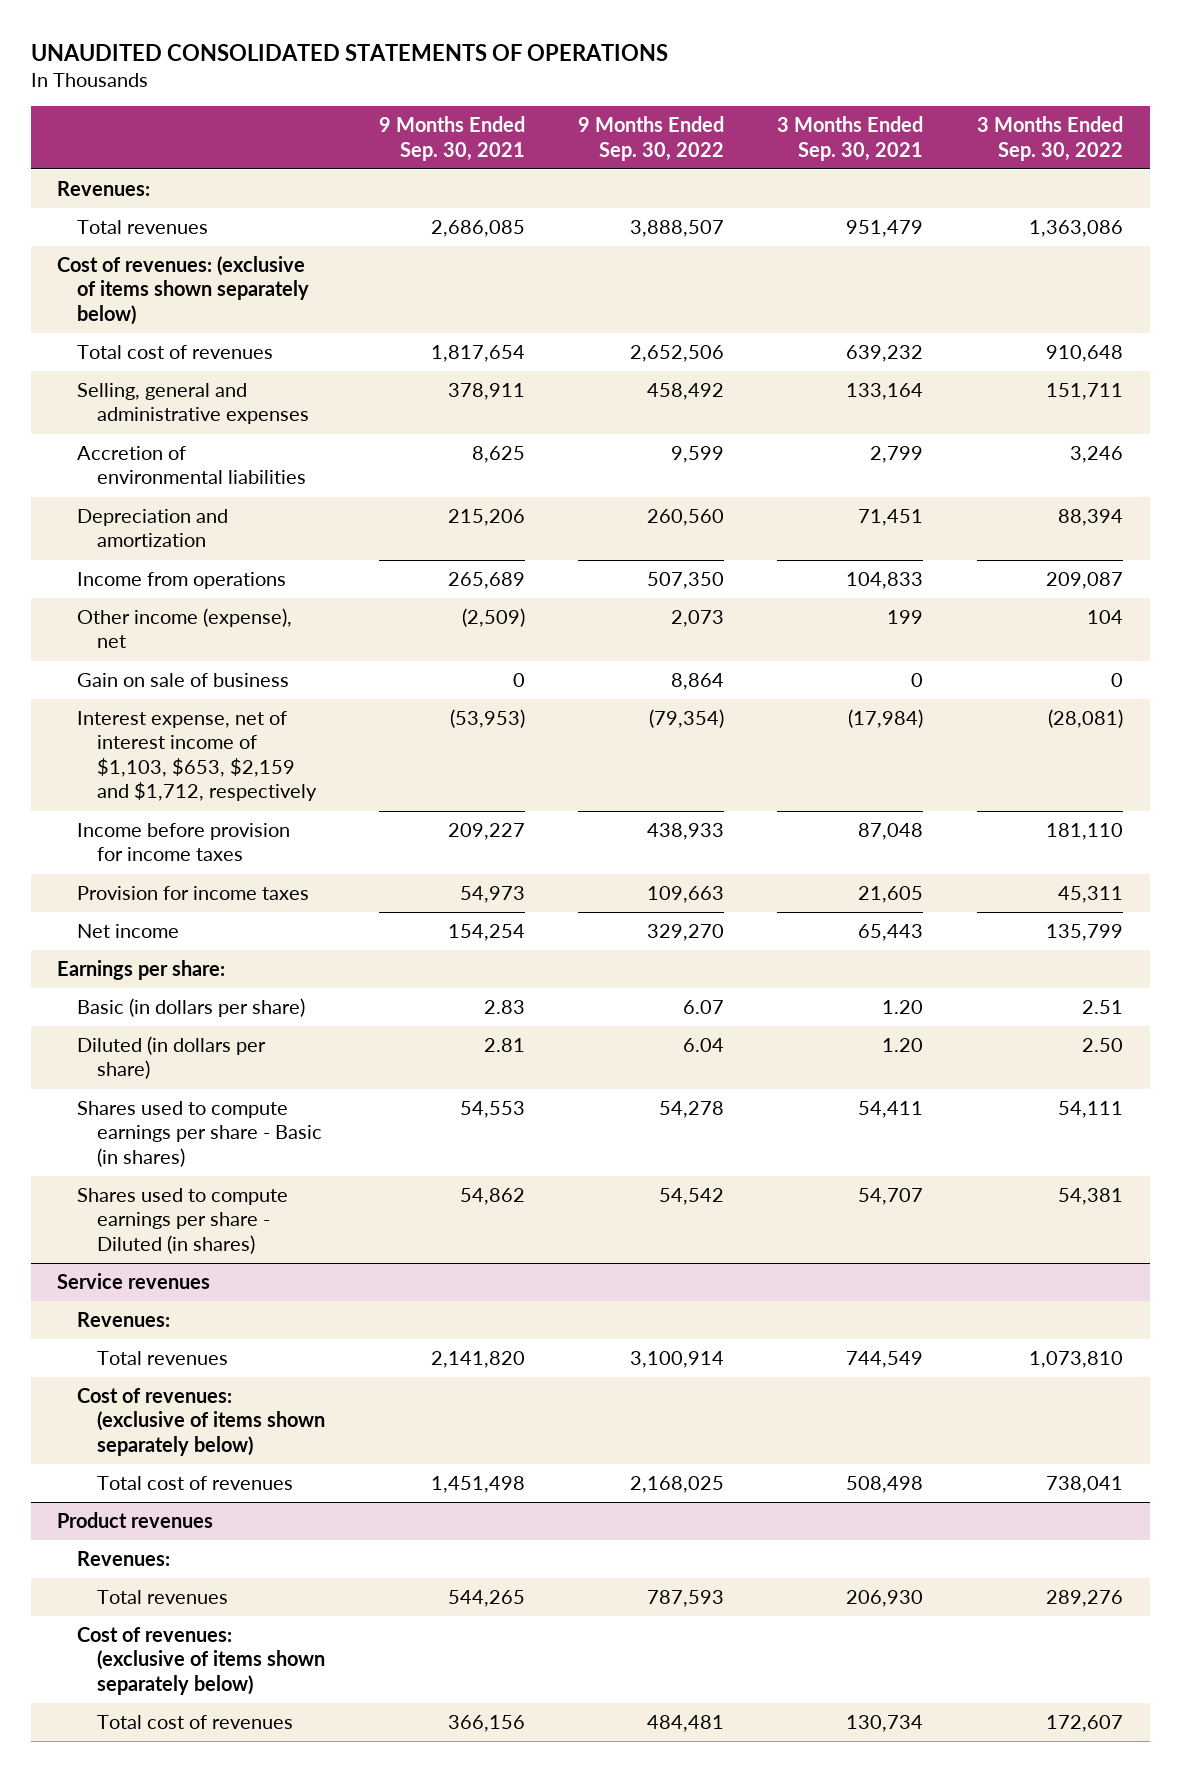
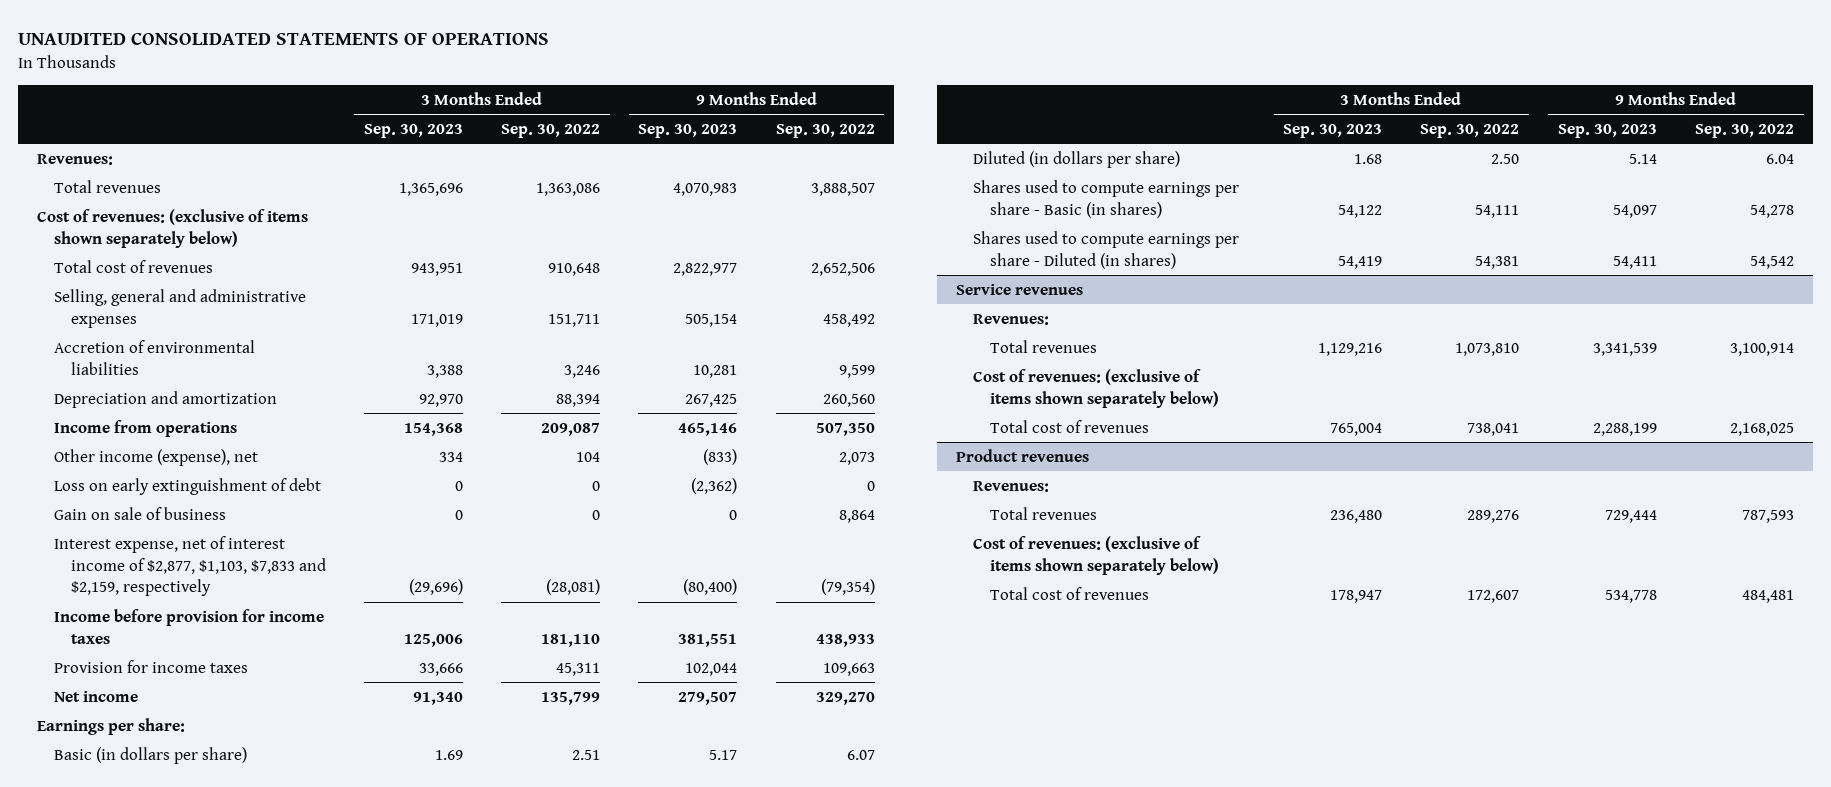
- | 9 Months Ended Sep. 30, 2021 | 9 Months Ended Sep. 30, 2022 | 3 Months Ended Sep. 30, 2021 | 3 Months Ended Sep. 30, 2022
+ | 3 Months Ended Sep. 30, 2023 | 3 Months Ended Sep. 30, 2022 | 9 Months Ended Sep. 30, 2023 | 9 Months Ended Sep. 30, 2022
+ Loss on early extinguishment of debt | 0 | 0 | (2,362) | 0
- Interest expense, net of interest income of $1,103, $653, $2,159 and $1,712, respectively | (53,953) | (79,354) | (17,984) | (28,081)
+ Interest expense, net of interest income of $2,877, $1,103, $7,833 and $2,159, respectively | (29,696) | (28,081) | (80,400) | (79,354)

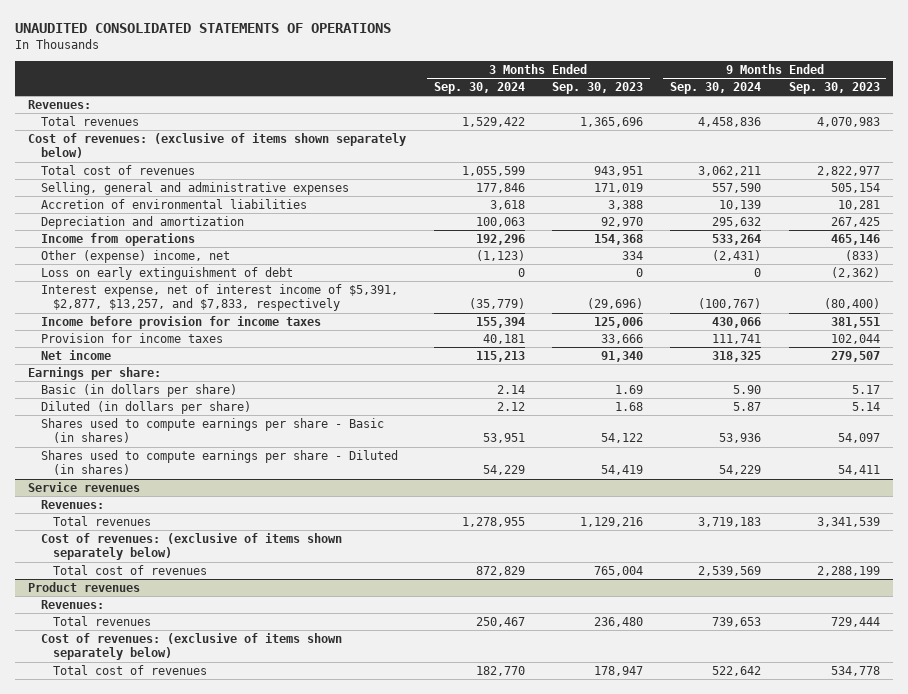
- | 3 Months Ended Sep. 30, 2023 | 3 Months Ended Sep. 30, 2022 | 9 Months Ended Sep. 30, 2023 | 9 Months Ended Sep. 30, 2022
+ | 3 Months Ended Sep. 30, 2024 | 3 Months Ended Sep. 30, 2023 | 9 Months Ended Sep. 30, 2024 | 9 Months Ended Sep. 30, 2023
- Other income (expense), net | 334 | 104 | (833) | 2,073
+ Other (expense) income, net | (1,123) | 334 | (2,431) | (833)
- Gain on sale of business | 0 | 0 | 0 | 8,864
- Interest expense, net of interest income of $2,877, $1,103, $7,833 and $2,159, respectively | (29,696) | (28,081) | (80,400) | (79,354)
+ Interest expense, net of interest income of $5,391, $2,877, $13,257, and $7,833, respectively | (35,779) | (29,696) | (100,767) | (80,400)

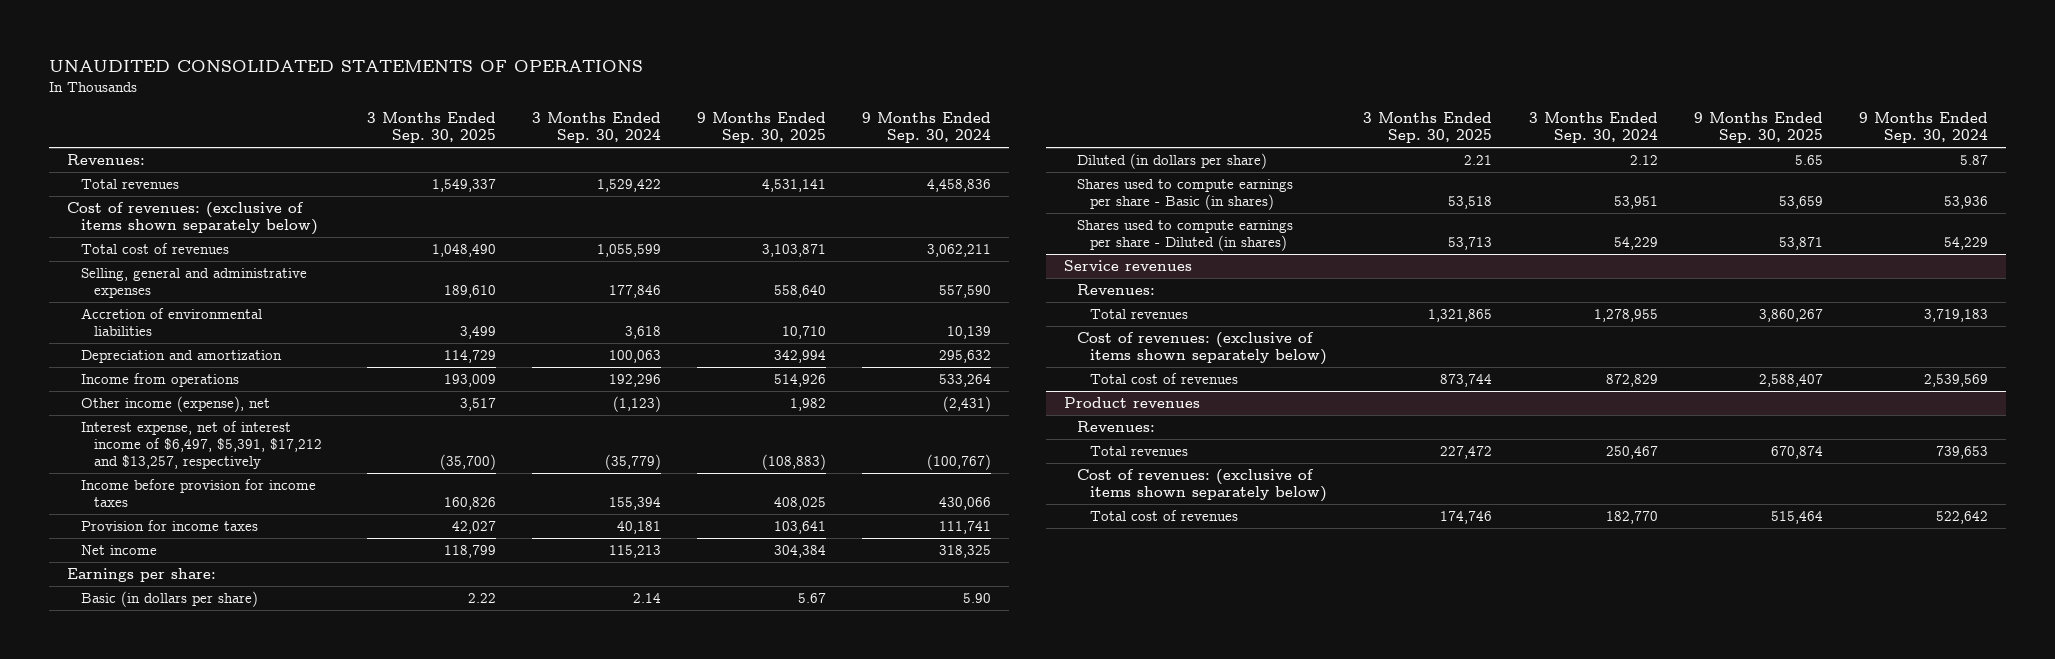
- | 3 Months Ended Sep. 30, 2024 | 3 Months Ended Sep. 30, 2023 | 9 Months Ended Sep. 30, 2024 | 9 Months Ended Sep. 30, 2023
+ | 3 Months Ended Sep. 30, 2025 | 3 Months Ended Sep. 30, 2024 | 9 Months Ended Sep. 30, 2025 | 9 Months Ended Sep. 30, 2024
- Other (expense) income, net | (1,123) | 334 | (2,431) | (833)
- Loss on early extinguishment of debt | 0 | 0 | 0 | (2,362)
- Interest expense, net of interest income of $5,391, $2,877, $13,257, and $7,833, respectively | (35,779) | (29,696) | (100,767) | (80,400)
+ Other income (expense), net | 3,517 | (1,123) | 1,982 | (2,431)
+ Interest expense, net of interest income of $6,497, $5,391, $17,212 and $13,257, respectively | (35,700) | (35,779) | (108,883) | (100,767)

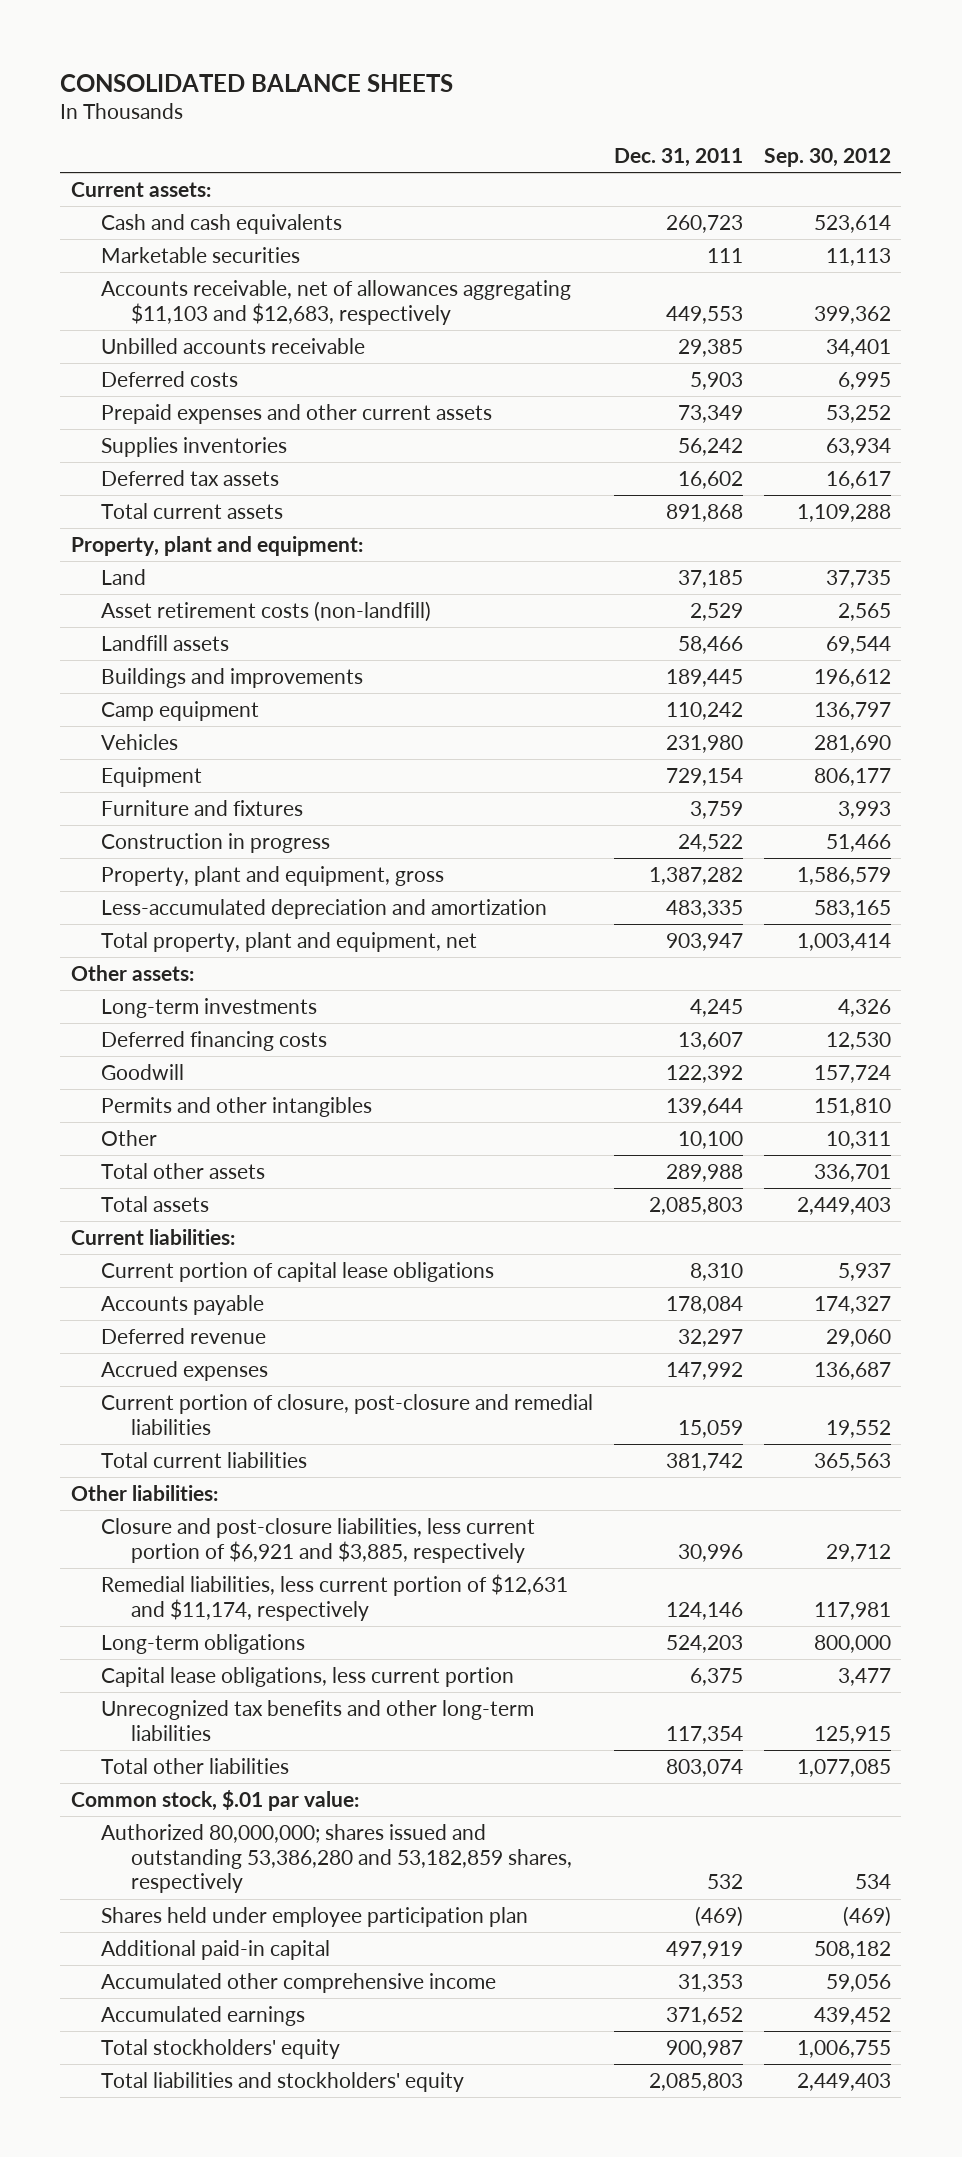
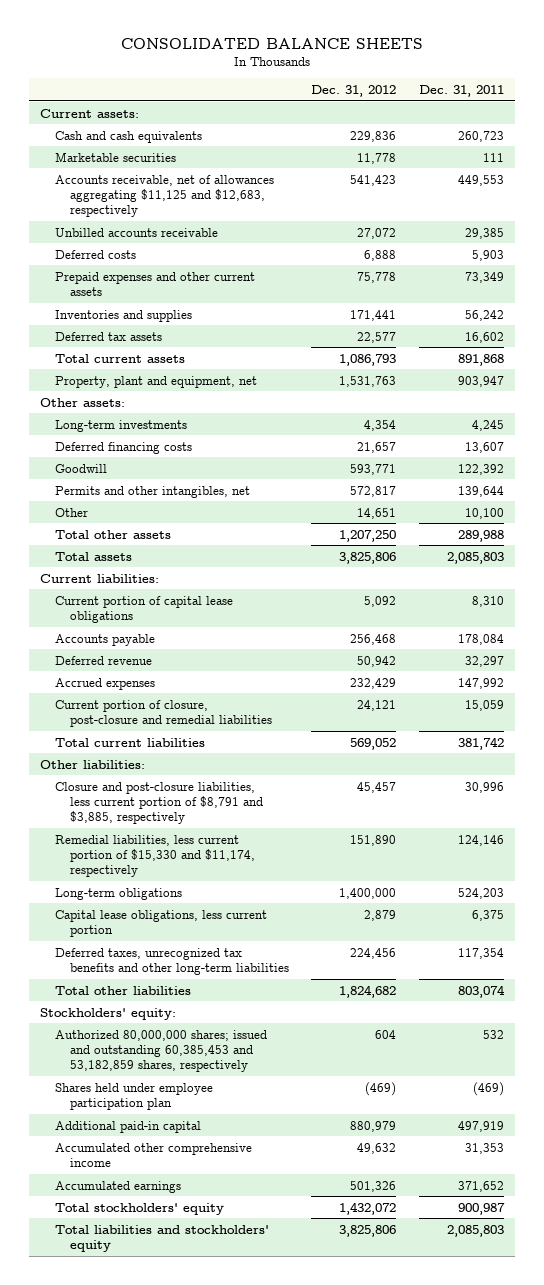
- | Dec. 31, 2011 | Sep. 30, 2012
+ | Dec. 31, 2012 | Dec. 31, 2011
- Accounts receivable, net of allowances aggregating $11,103 and $12,683, respectively | 449,553 | 399,362
+ Accounts receivable, net of allowances aggregating $11,125 and $12,683, respectively | 541,423 | 449,553
- Supplies inventories | 56,242 | 63,934
+ Inventories and supplies | 171,441 | 56,242
- Property, plant and equipment:
- Land | 37,185 | 37,735
- Asset retirement costs (non-landfill) | 2,529 | 2,565
- Landfill assets | 58,466 | 69,544
- Buildings and improvements | 189,445 | 196,612
- Camp equipment | 110,242 | 136,797
- Vehicles | 231,980 | 281,690
- Equipment | 729,154 | 806,177
- Furniture and fixtures | 3,759 | 3,993
- Construction in progress | 24,522 | 51,466
- Property, plant and equipment, gross | 1,387,282 | 1,586,579
- Less-accumulated depreciation and amortization | 483,335 | 583,165
- Total property, plant and equipment, net | 903,947 | 1,003,414
+ Property, plant and equipment, net | 1,531,763 | 903,947
- Permits and other intangibles | 139,644 | 151,810
+ Permits and other intangibles, net | 572,817 | 139,644
- Closure and post-closure liabilities, less current portion of $6,921 and $3,885, respectively | 30,996 | 29,712
- Remedial liabilities, less current portion of $12,631 and $11,174, respectively | 124,146 | 117,981
+ Closure and post-closure liabilities, less current portion of $8,791 and $3,885, respectively | 45,457 | 30,996
+ Remedial liabilities, less current portion of $15,330 and $11,174, respectively | 151,890 | 124,146
- Unrecognized tax benefits and other long-term liabilities | 117,354 | 125,915
+ Deferred taxes, unrecognized tax benefits and other long-term liabilities | 224,456 | 117,354
- Common stock, $.01 par value:
- Authorized 80,000,000; shares issued and outstanding 53,386,280 and 53,182,859 shares, respectively | 532 | 534
+ Stockholders' equity:
+ Authorized 80,000,000 shares; issued and outstanding 60,385,453 and 53,182,859 shares, respectively | 604 | 532

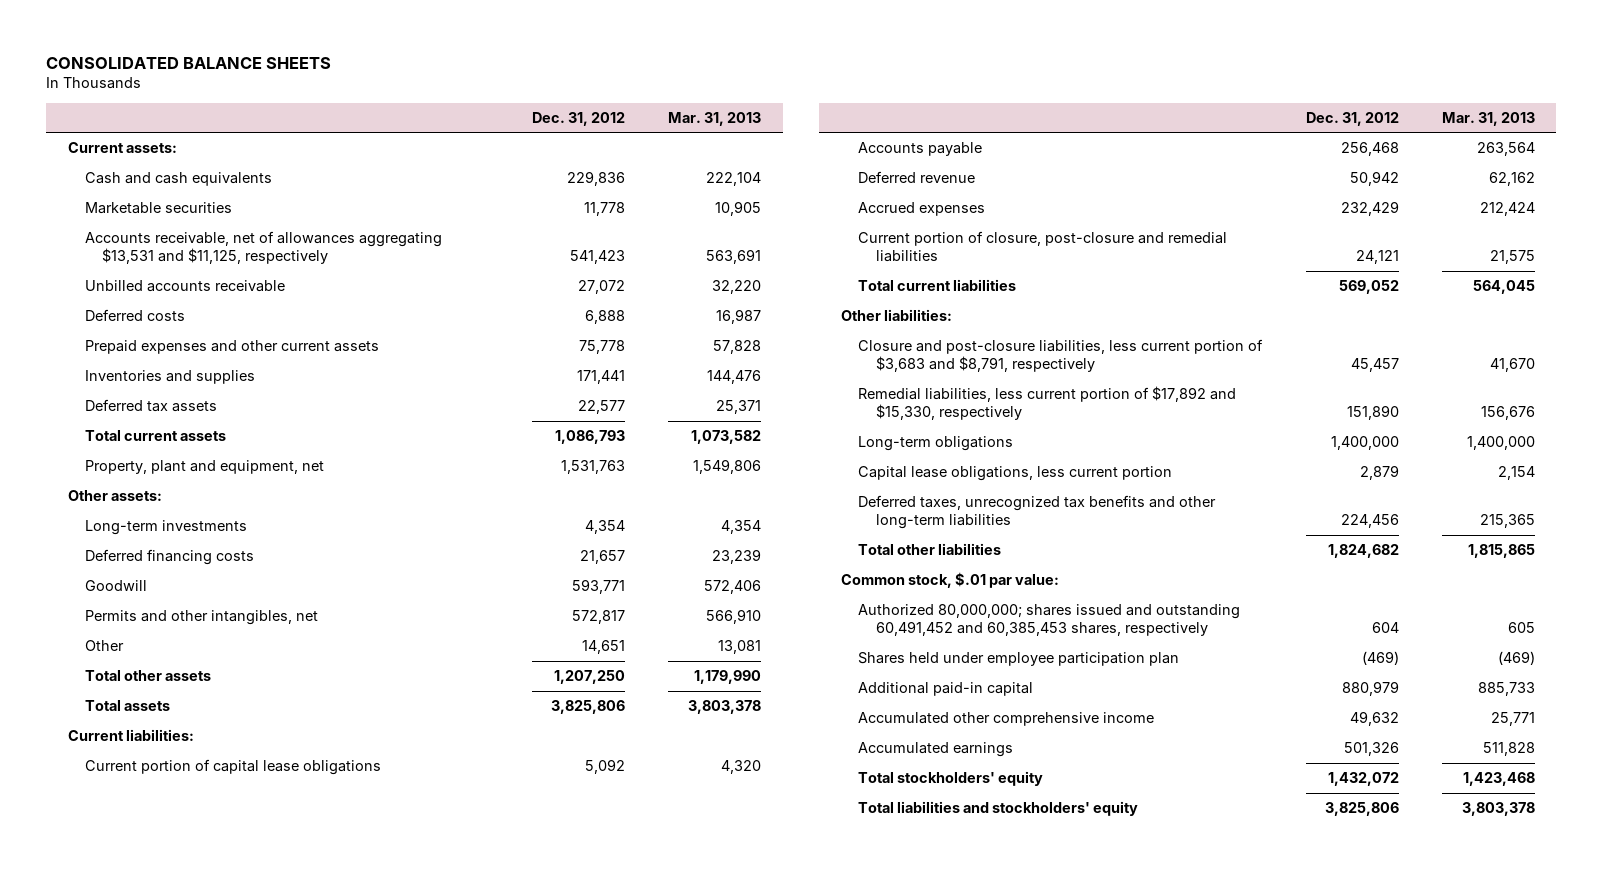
- | Dec. 31, 2012 | Dec. 31, 2011
+ | Dec. 31, 2012 | Mar. 31, 2013
- Accounts receivable, net of allowances aggregating $11,125 and $12,683, respectively | 541,423 | 449,553
+ Accounts receivable, net of allowances aggregating $13,531 and $11,125, respectively | 541,423 | 563,691
- Closure and post-closure liabilities, less current portion of $8,791 and $3,885, respectively | 45,457 | 30,996
- Remedial liabilities, less current portion of $15,330 and $11,174, respectively | 151,890 | 124,146
+ Closure and post-closure liabilities, less current portion of $3,683 and $8,791, respectively | 45,457 | 41,670
+ Remedial liabilities, less current portion of $17,892 and $15,330, respectively | 151,890 | 156,676
- Stockholders' equity:
- Authorized 80,000,000 shares; issued and outstanding 60,385,453 and 53,182,859 shares, respectively | 604 | 532
+ Common stock, $.01 par value:
+ Authorized 80,000,000; shares issued and outstanding 60,491,452 and 60,385,453 shares, respectively | 604 | 605

